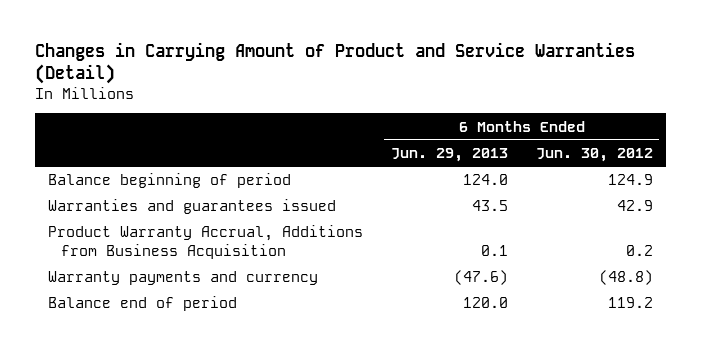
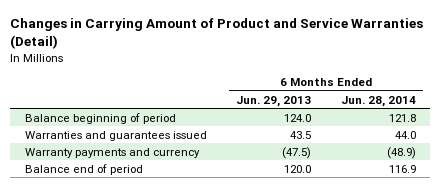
- | 6 Months Ended Jun. 29, 2013 | 6 Months Ended Jun. 30, 2012
+ | 6 Months Ended Jun. 29, 2013 | 6 Months Ended Jun. 28, 2014
- Product Warranty Accrual, Additions from Business Acquisition | 0.1 | 0.2
- Warranty payments and currency | (47.6) | (48.8)
+ Warranty payments and currency | (47.5) | (48.9)

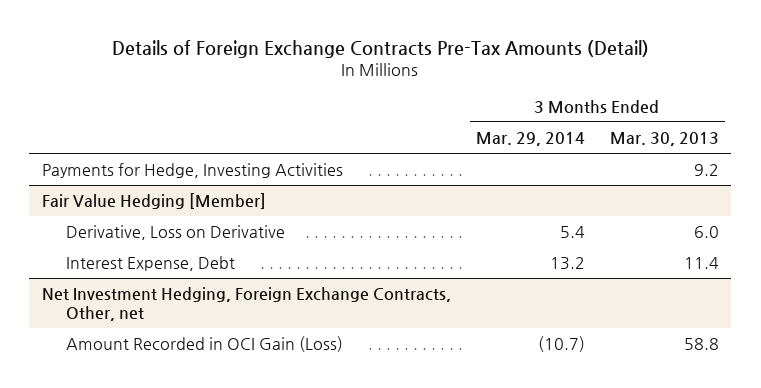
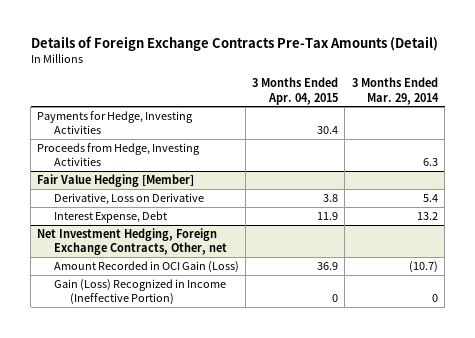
- | 3 Months Ended Mar. 29, 2014 | 3 Months Ended Mar. 30, 2013
+ | 3 Months Ended Apr. 04, 2015 | 3 Months Ended Mar. 29, 2014
+ Proceeds from Hedge, Investing Activities | | 6.3
@ Net Investment Hedging, Foreign Exchange Contracts, Other, net
+ Gain (Loss) Recognized in Income (Ineffective Portion) | 0 | 0

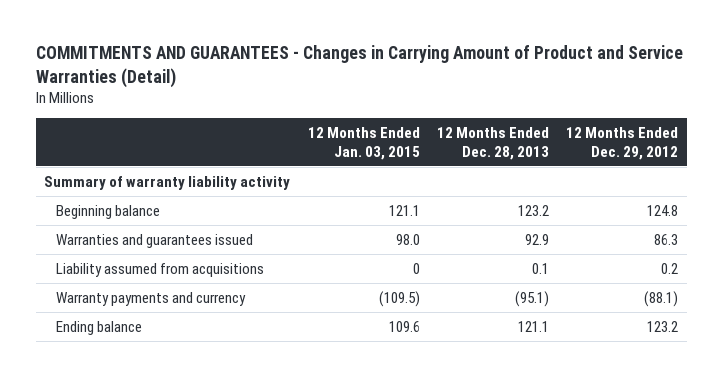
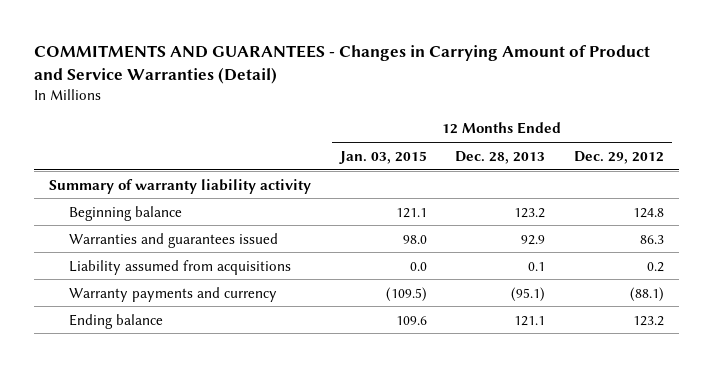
- Liability assumed from acquisitions | 0 | 0.1 | 0.2
+ Liability assumed from acquisitions | 0.0 | 0.1 | 0.2

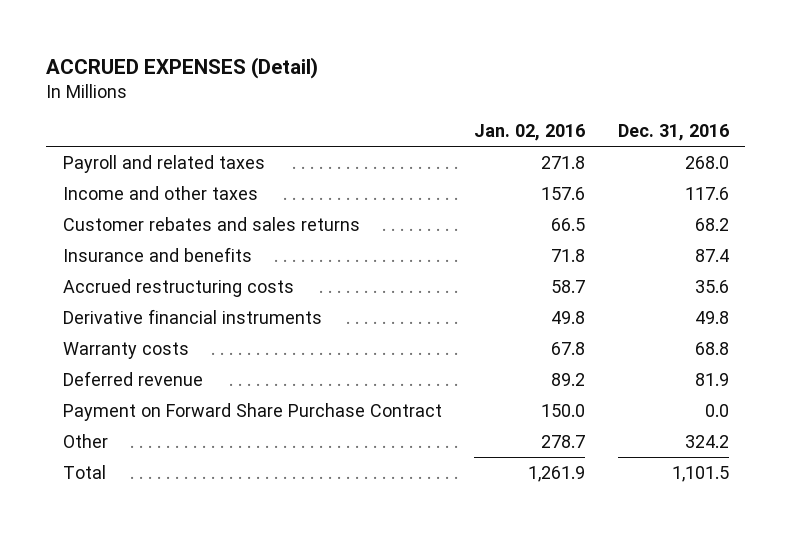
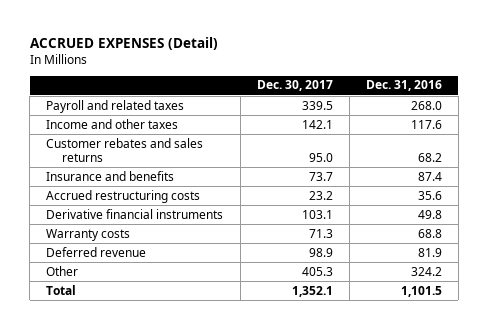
- | Jan. 02, 2016 | Dec. 31, 2016
+ | Dec. 30, 2017 | Dec. 31, 2016
- Payment on Forward Share Purchase Contract | 150.0 | 0.0

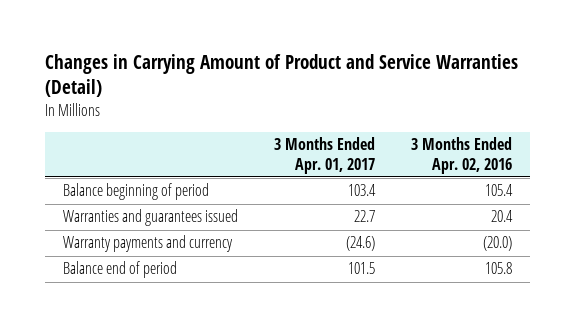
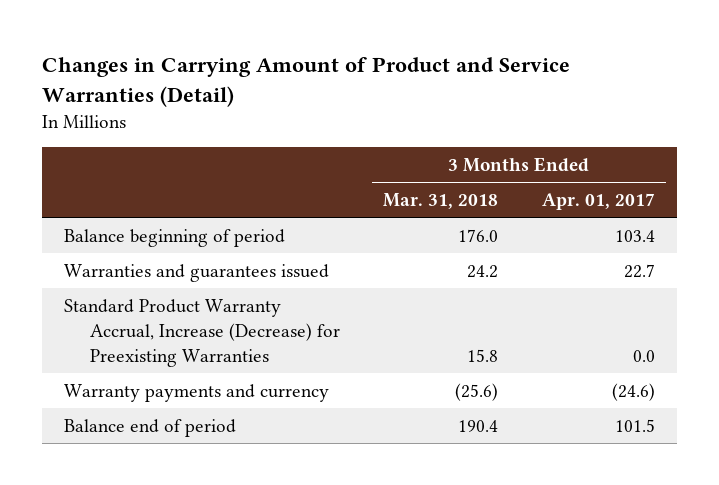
- | 3 Months Ended Apr. 01, 2017 | 3 Months Ended Apr. 02, 2016
+ | 3 Months Ended Mar. 31, 2018 | 3 Months Ended Apr. 01, 2017
+ Standard Product Warranty Accrual, Increase (Decrease) for Preexisting Warranties | 15.8 | 0.0

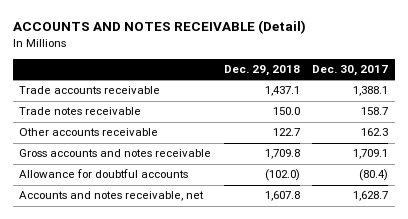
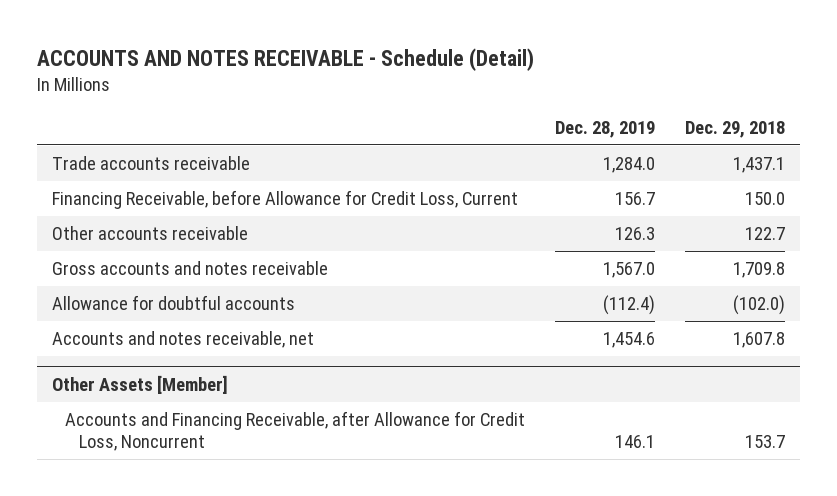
- ACCOUNTS AND NOTES RECEIVABLE (Detail)
+ ACCOUNTS AND NOTES RECEIVABLE - Schedule (Detail)
- | Dec. 29, 2018 | Dec. 30, 2017
+ | Dec. 28, 2019 | Dec. 29, 2018
- Trade notes receivable | 150.0 | 158.7
+ Financing Receivable, before Allowance for Credit Loss, Current | 156.7 | 150.0
+ Other Assets [Member]
+ Accounts and Financing Receivable, after Allowance for Credit Loss, Noncurrent | 146.1 | 153.7

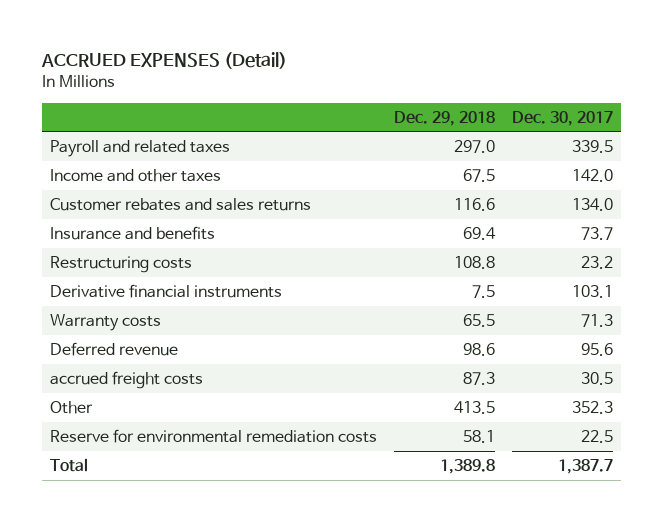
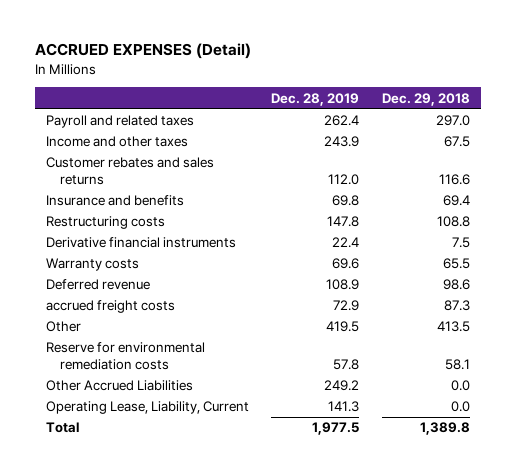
- | Dec. 29, 2018 | Dec. 30, 2017
+ | Dec. 28, 2019 | Dec. 29, 2018
+ Other Accrued Liabilities | 249.2 | 0.0
+ Operating Lease, Liability, Current | 141.3 | 0.0

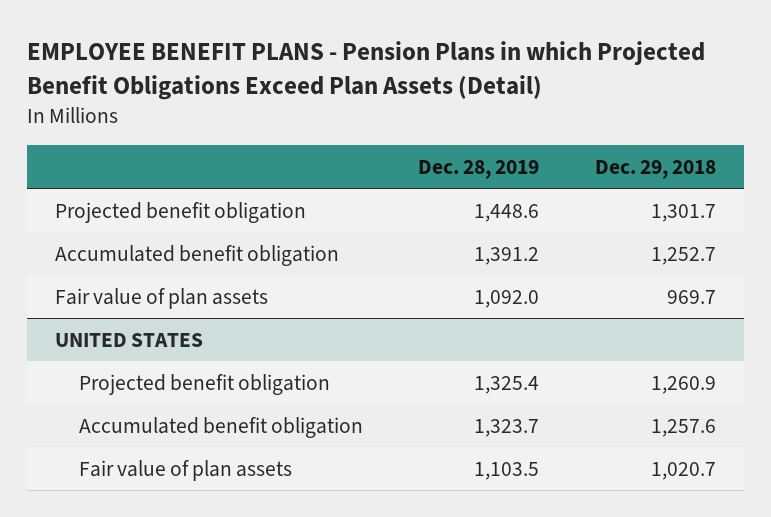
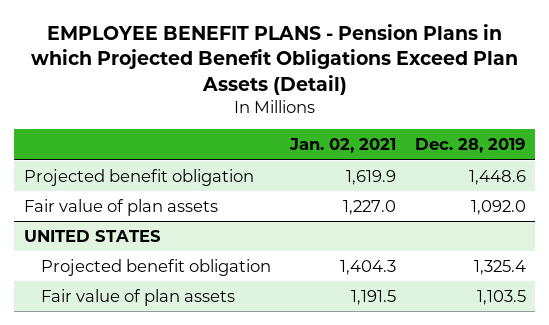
- | Dec. 28, 2019 | Dec. 29, 2018
+ | Jan. 02, 2021 | Dec. 28, 2019
- Accumulated benefit obligation | 1,391.2 | 1,252.7
@ UNITED STATES
- Accumulated benefit obligation | 1,323.7 | 1,257.6

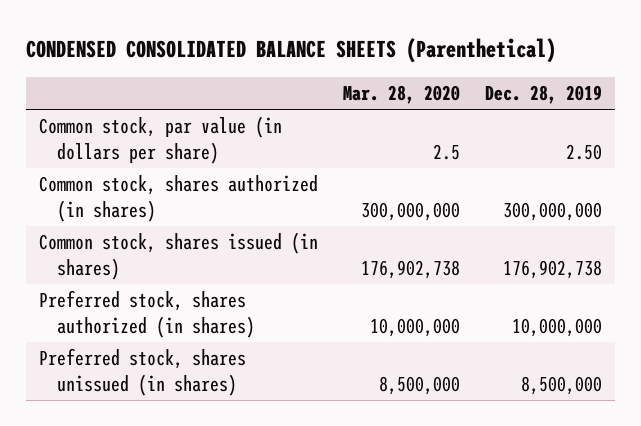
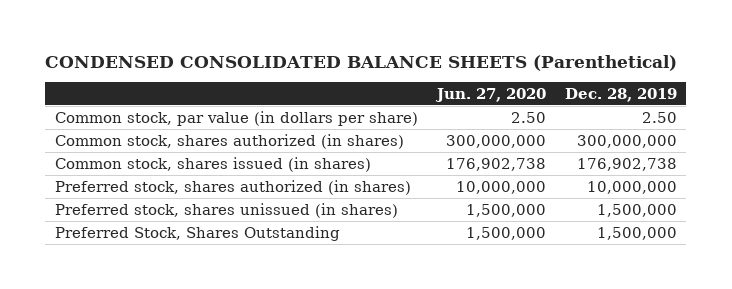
- | Mar. 28, 2020 | Dec. 28, 2019
+ | Jun. 27, 2020 | Dec. 28, 2019
- Preferred stock, shares unissued (in shares) | 8,500,000 | 8,500,000
+ Preferred stock, shares unissued (in shares) | 1,500,000 | 1,500,000
+ Preferred Stock, Shares Outstanding | 1,500,000 | 1,500,000

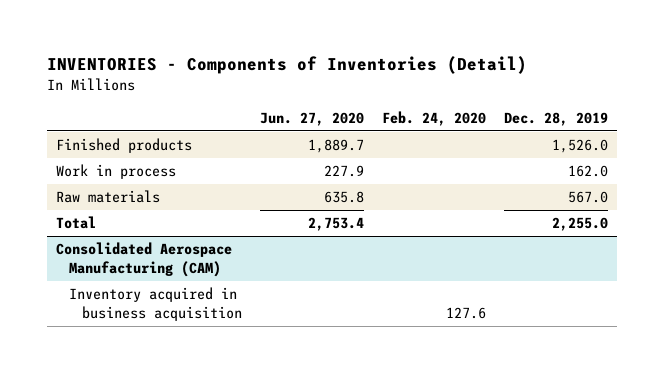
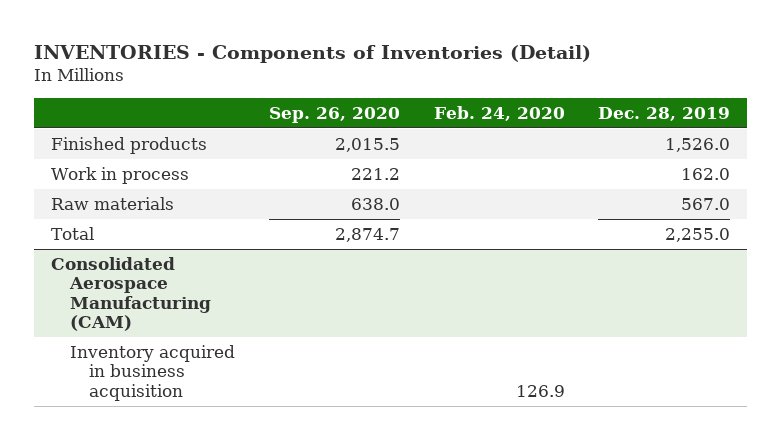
- | Jun. 27, 2020 | Feb. 24, 2020 | Dec. 28, 2019
+ | Sep. 26, 2020 | Feb. 24, 2020 | Dec. 28, 2019
@ Consolidated Aerospace Manufacturing (CAM)
- Inventory acquired in business acquisition | | 127.6 |
+ Inventory acquired in business acquisition | | 126.9 |

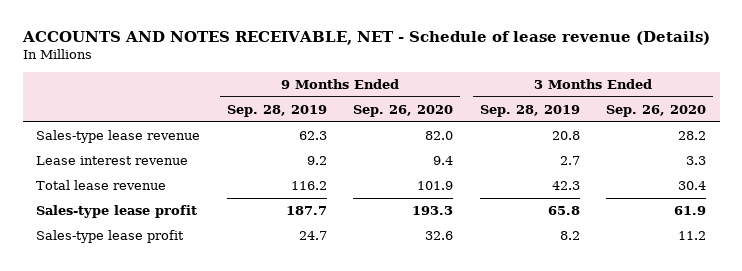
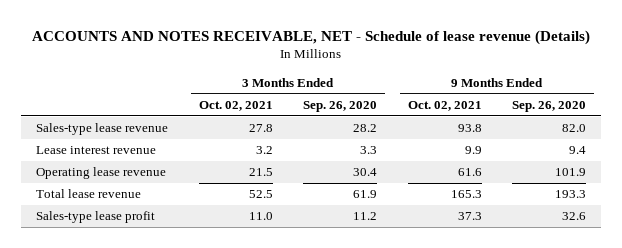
- | 9 Months Ended Sep. 28, 2019 | 9 Months Ended Sep. 26, 2020 | 3 Months Ended Sep. 28, 2019 | 3 Months Ended Sep. 26, 2020
+ | 3 Months Ended Oct. 02, 2021 | 3 Months Ended Sep. 26, 2020 | 9 Months Ended Oct. 02, 2021 | 9 Months Ended Sep. 26, 2020
- Total lease revenue | 116.2 | 101.9 | 42.3 | 30.4
- Sales-type lease profit | 187.7 | 193.3 | 65.8 | 61.9
+ Operating lease revenue | 21.5 | 30.4 | 61.6 | 101.9
+ Total lease revenue | 52.5 | 61.9 | 165.3 | 193.3

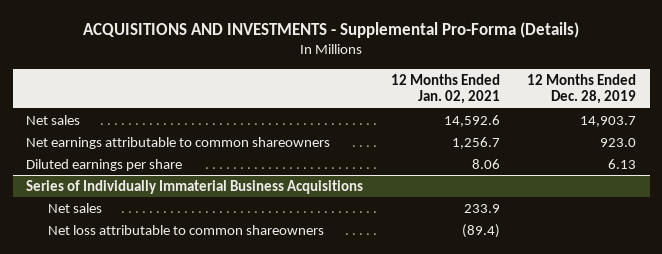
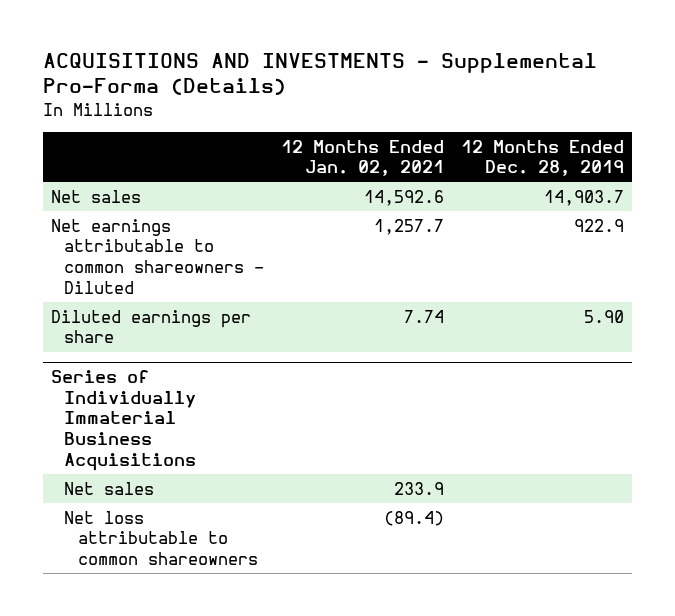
- Net earnings attributable to common shareowners | 1,256.7 | 923.0
- Diluted earnings per share | 8.06 | 6.13
+ Net earnings attributable to common shareowners - Diluted | 1,257.7 | 922.9
+ Diluted earnings per share | 7.74 | 5.90

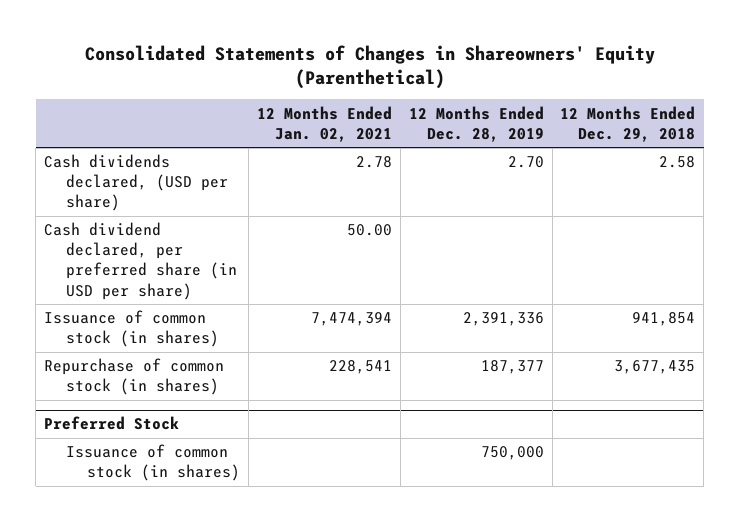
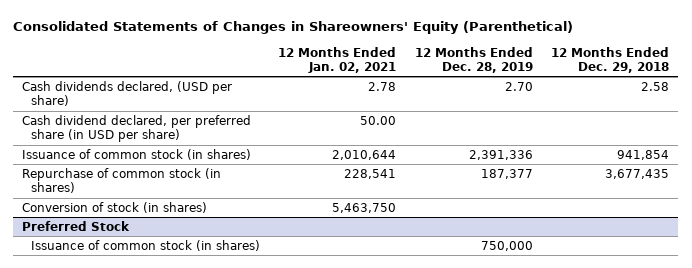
- Issuance of common stock (in shares) | 7,474,394 | 2,391,336 | 941,854
+ Issuance of common stock (in shares) | 2,010,644 | 2,391,336 | 941,854
+ Conversion of stock (in shares) | 5,463,750 | |

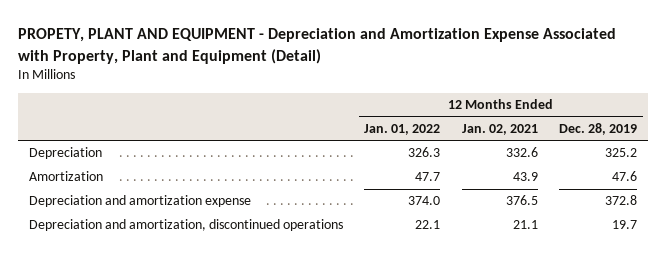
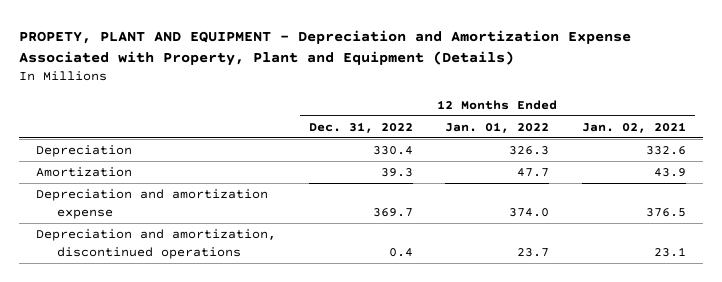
- PROPETY, PLANT AND EQUIPMENT - Depreciation and Amortization Expense Associated with Property, Plant and Equipment (Detail)
+ PROPETY, PLANT AND EQUIPMENT - Depreciation and Amortization Expense Associated with Property, Plant and Equipment (Details)
- | 12 Months Ended Jan. 01, 2022 | 12 Months Ended Jan. 02, 2021 | 12 Months Ended Dec. 28, 2019
+ | 12 Months Ended Dec. 31, 2022 | 12 Months Ended Jan. 01, 2022 | 12 Months Ended Jan. 02, 2021
- Depreciation and amortization, discontinued operations | 22.1 | 21.1 | 19.7
+ Depreciation and amortization, discontinued operations | 0.4 | 23.7 | 23.1

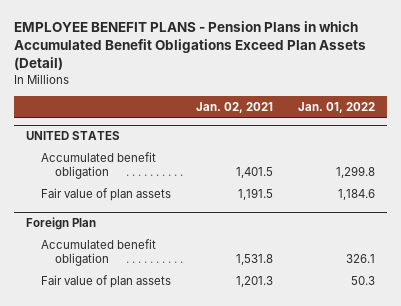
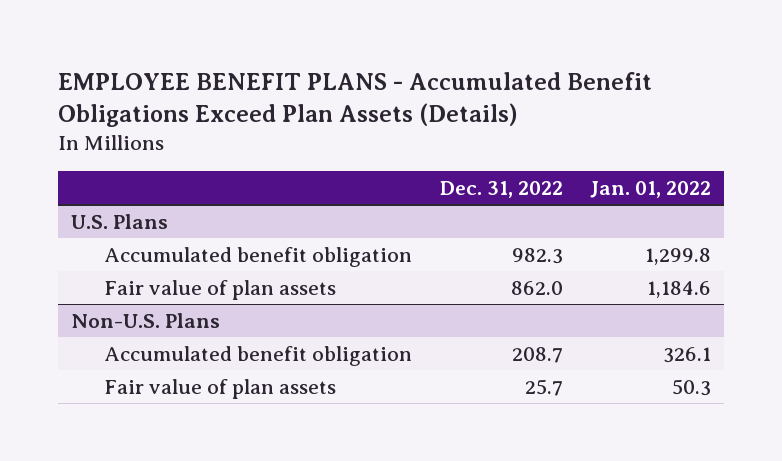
- EMPLOYEE BENEFIT PLANS - Pension Plans in which Accumulated Benefit Obligations Exceed Plan Assets (Detail)
+ EMPLOYEE BENEFIT PLANS - Accumulated Benefit Obligations Exceed Plan Assets (Details)
- | Jan. 02, 2021 | Jan. 01, 2022
+ | Dec. 31, 2022 | Jan. 01, 2022
- UNITED STATES
+ U.S. Plans
- Foreign Plan
+ Non-U.S. Plans

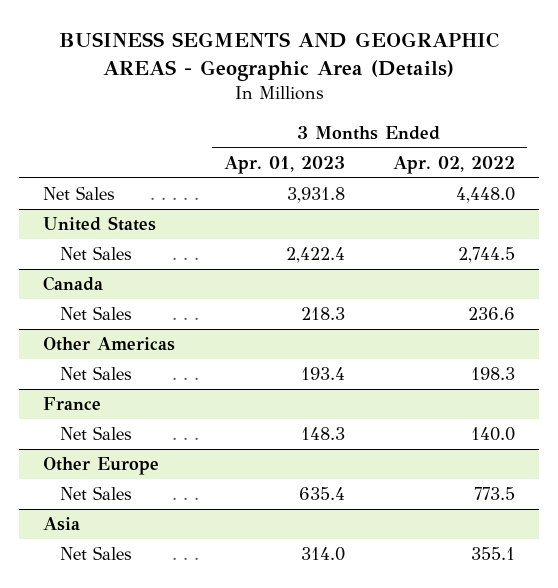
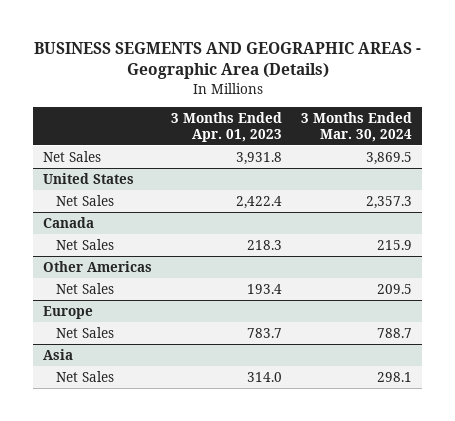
- | 3 Months Ended Apr. 01, 2023 | 3 Months Ended Apr. 02, 2022
+ | 3 Months Ended Apr. 01, 2023 | 3 Months Ended Mar. 30, 2024
- France
- Net Sales | 148.3 | 140.0
- Other Europe
- Net Sales | 635.4 | 773.5
+ Europe
+ Net Sales | 783.7 | 788.7

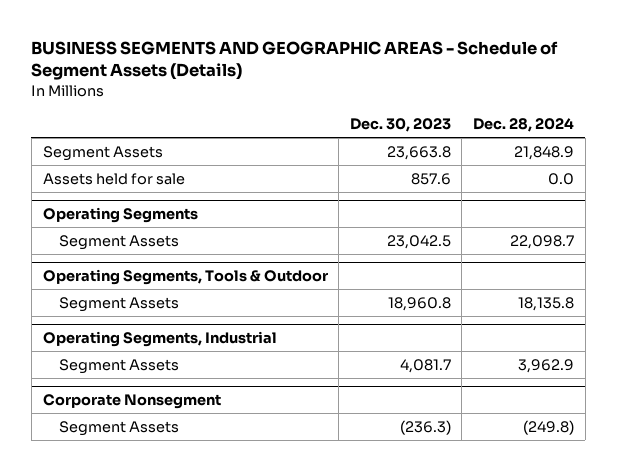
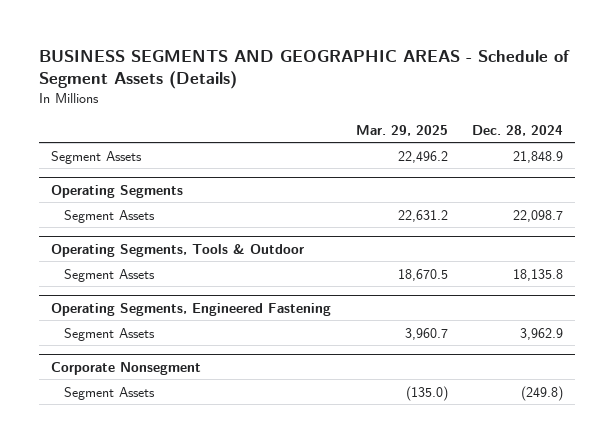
- | Dec. 30, 2023 | Dec. 28, 2024
+ | Mar. 29, 2025 | Dec. 28, 2024
- Assets held for sale | 857.6 | 0.0
- Operating Segments, Industrial
+ Operating Segments, Engineered Fastening

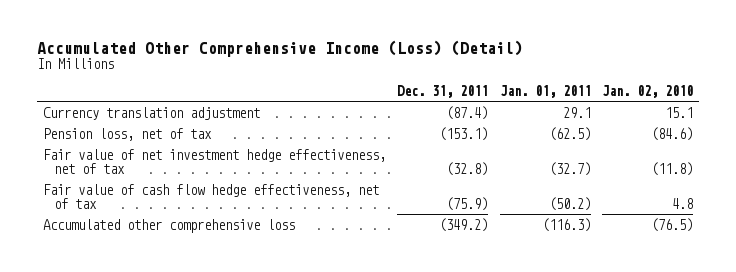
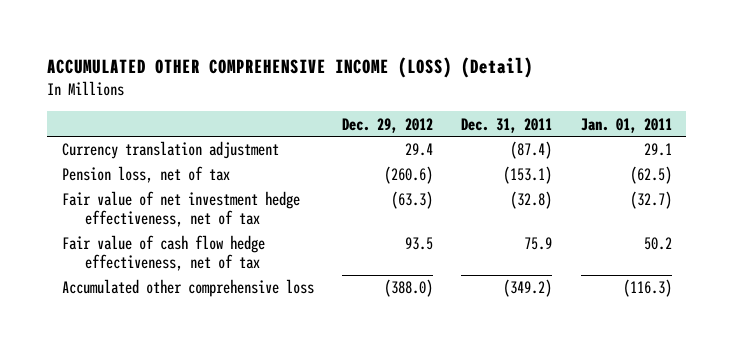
- Accumulated Other Comprehensive Income (Loss) (Detail)
+ ACCUMULATED OTHER COMPREHENSIVE INCOME (LOSS) (Detail)
- | Dec. 31, 2011 | Jan. 01, 2011 | Jan. 02, 2010
+ | Dec. 29, 2012 | Dec. 31, 2011 | Jan. 01, 2011
- Fair value of cash flow hedge effectiveness, net of tax | (75.9) | (50.2) | 4.8
+ Fair value of cash flow hedge effectiveness, net of tax | 93.5 | 75.9 | 50.2

